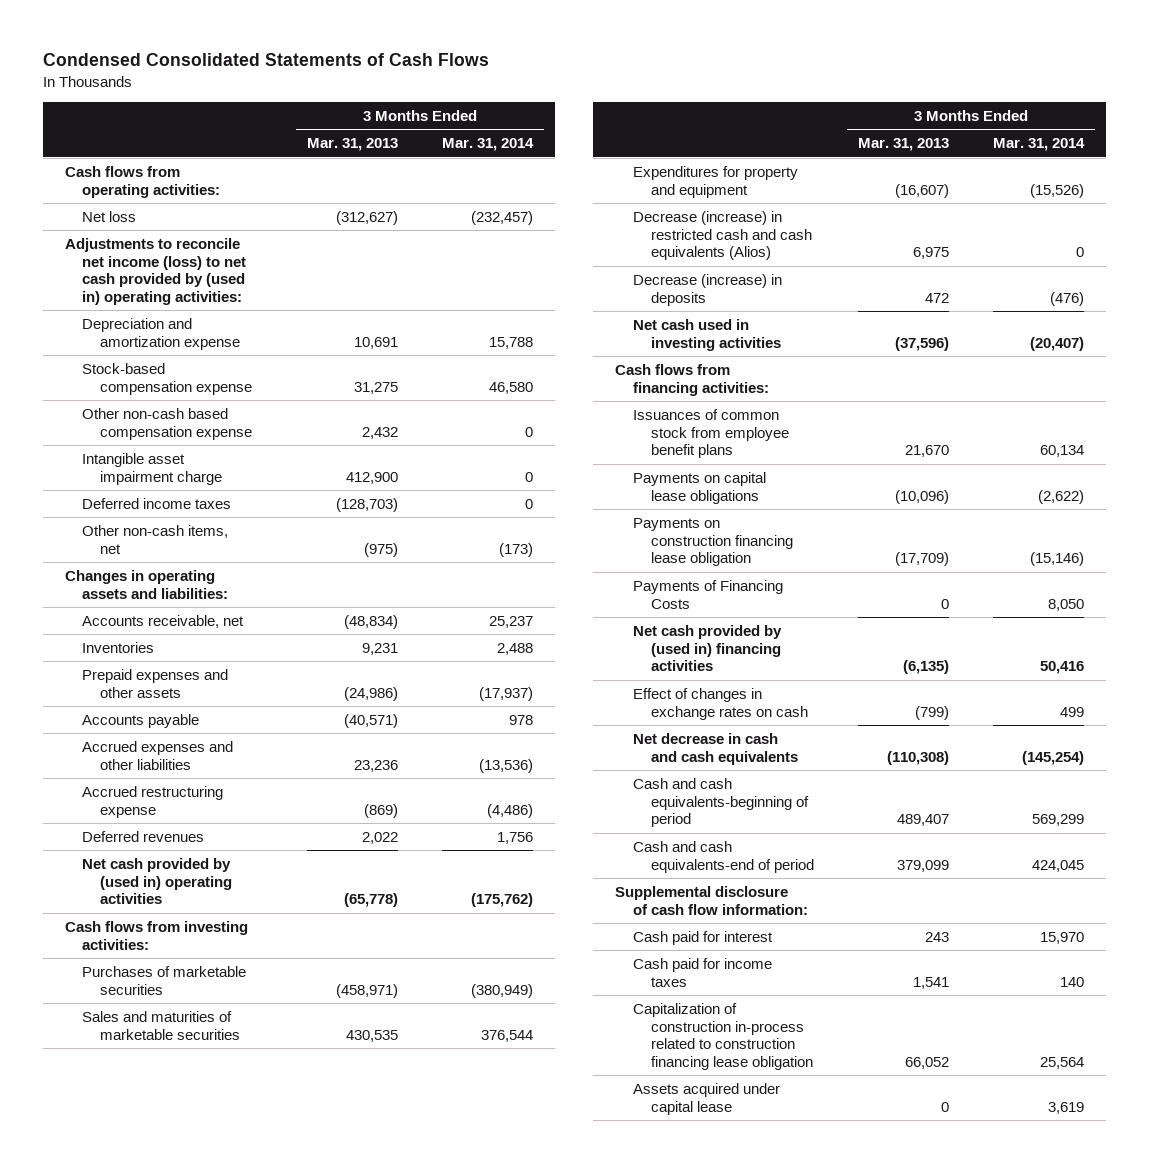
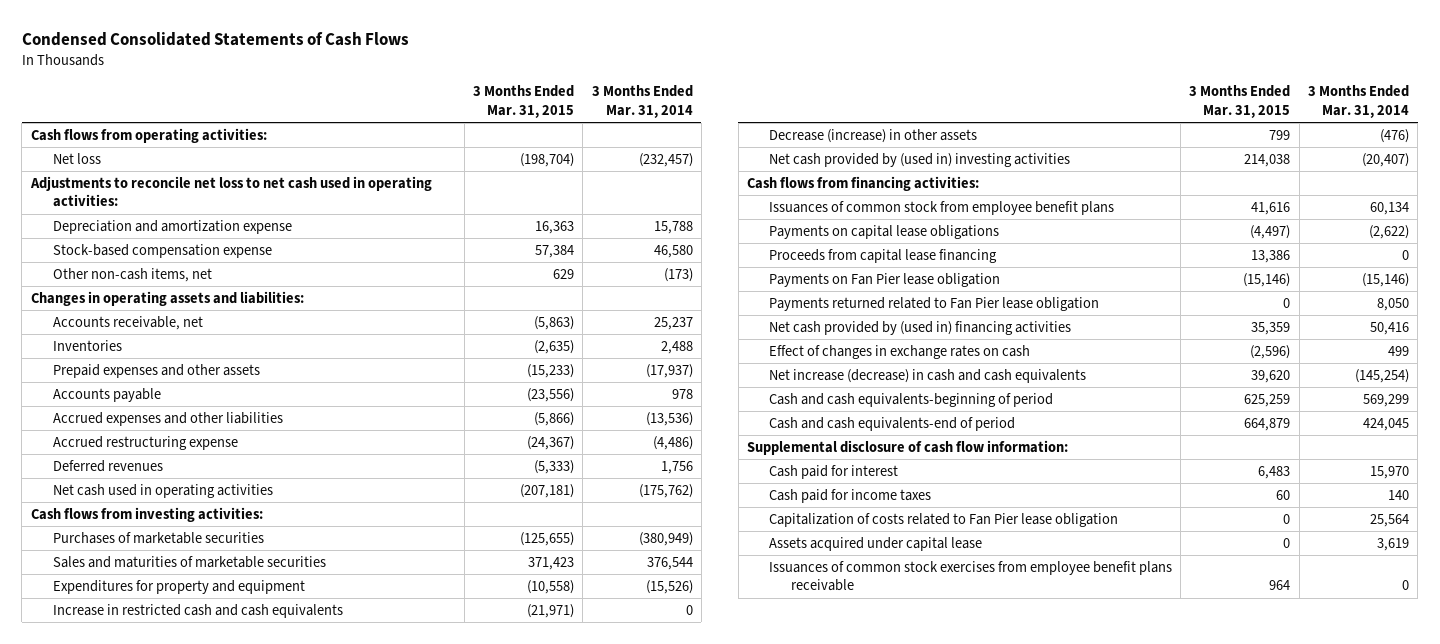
- | 3 Months Ended Mar. 31, 2013 | 3 Months Ended Mar. 31, 2014
+ | 3 Months Ended Mar. 31, 2015 | 3 Months Ended Mar. 31, 2014
- Adjustments to reconcile net income (loss) to net cash provided by (used in) operating activities:
+ Adjustments to reconcile net loss to net cash used in operating activities:
- Other non-cash based compensation expense | 2,432 | 0
- Intangible asset impairment charge | 412,900 | 0
- Deferred income taxes | (128,703) | 0
- Net cash provided by (used in) operating activities | (65,778) | (175,762)
+ Net cash used in operating activities | (207,181) | (175,762)
- Decrease (increase) in restricted cash and cash equivalents (Alios) | 6,975 | 0
- Decrease (increase) in deposits | 472 | (476)
- Net cash used in investing activities | (37,596) | (20,407)
+ Increase in restricted cash and cash equivalents | (21,971) | 0
+ Decrease (increase) in other assets | 799 | (476)
+ Net cash provided by (used in) investing activities | 214,038 | (20,407)
- Payments on construction financing lease obligation | (17,709) | (15,146)
- Payments of Financing Costs | 0 | 8,050
+ Proceeds from capital lease financing | 13,386 | 0
+ Payments on Fan Pier lease obligation | (15,146) | (15,146)
+ Payments returned related to Fan Pier lease obligation | 0 | 8,050
- Net decrease in cash and cash equivalents | (110,308) | (145,254)
+ Net increase (decrease) in cash and cash equivalents | 39,620 | (145,254)
- Capitalization of construction in-process related to construction financing lease obligation | 66,052 | 25,564
+ Capitalization of costs related to Fan Pier lease obligation | 0 | 25,564
+ Issuances of common stock exercises from employee benefit plans receivable | 964 | 0

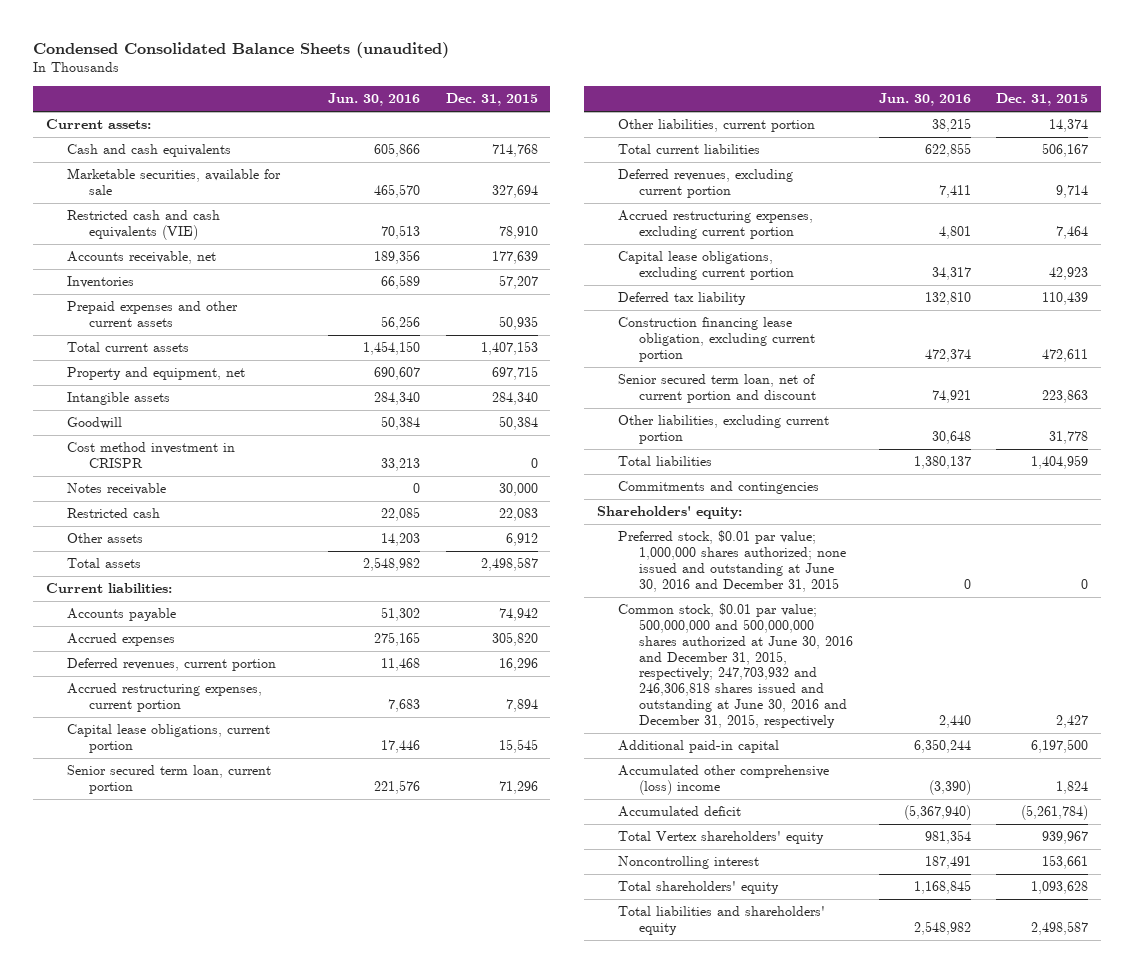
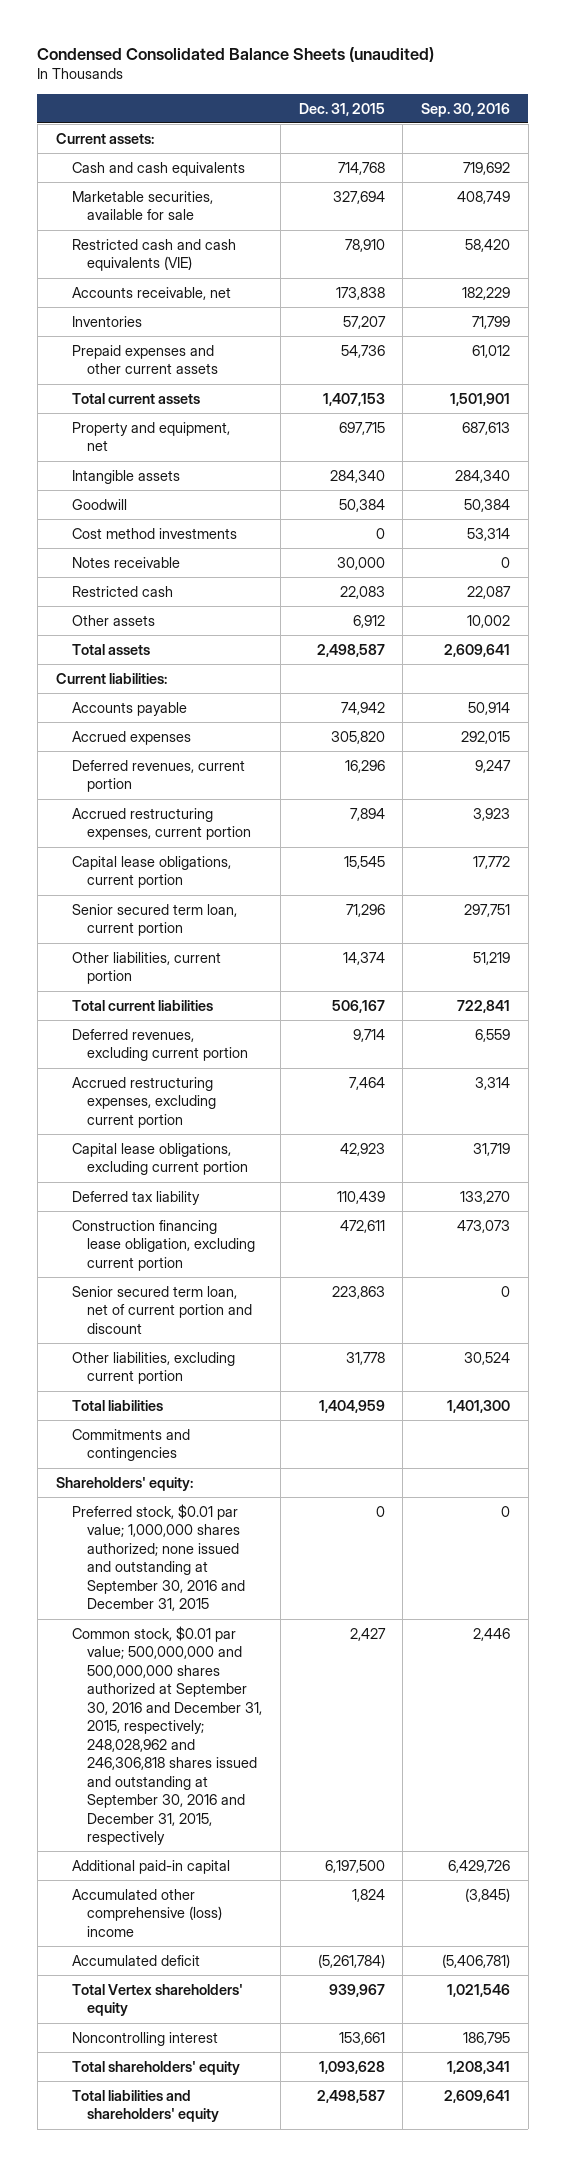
- | Jun. 30, 2016 | Dec. 31, 2015
+ | Dec. 31, 2015 | Sep. 30, 2016
- Accounts receivable, net | 189,356 | 177,639
+ Accounts receivable, net | 173,838 | 182,229
- Prepaid expenses and other current assets | 56,256 | 50,935
+ Prepaid expenses and other current assets | 54,736 | 61,012
- Cost method investment in CRISPR | 33,213 | 0
+ Cost method investments | 0 | 53,314
- Preferred stock, $0.01 par value; 1,000,000 shares authorized; none issued and outstanding at June 30, 2016 and December 31, 2015 | 0 | 0
- Common stock, $0.01 par value; 500,000,000 and 500,000,000 shares authorized at June 30, 2016 and December 31, 2015, respectively; 247,703,932 and 246,306,818 shares issued and outstanding at June 30, 2016 and December 31, 2015, respectively | 2,440 | 2,427
+ Preferred stock, $0.01 par value; 1,000,000 shares authorized; none issued and outstanding at September 30, 2016 and December 31, 2015 | 0 | 0
+ Common stock, $0.01 par value; 500,000,000 and 500,000,000 shares authorized at September 30, 2016 and December 31, 2015, respectively; 248,028,962 and 246,306,818 shares issued and outstanding at September 30, 2016 and December 31, 2015, respectively | 2,427 | 2,446

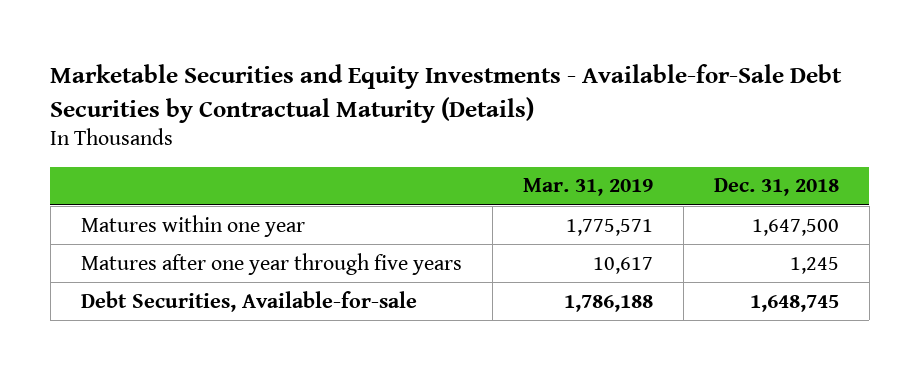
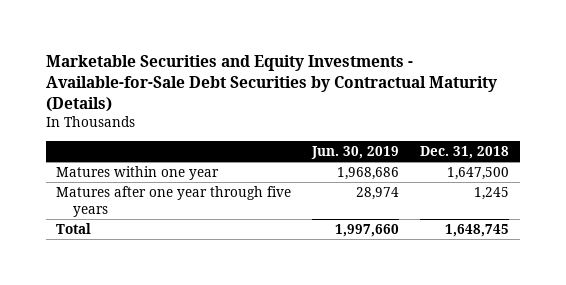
- | Mar. 31, 2019 | Dec. 31, 2018
+ | Jun. 30, 2019 | Dec. 31, 2018
- Debt Securities, Available-for-sale | 1,786,188 | 1,648,745
+ Total | 1,997,660 | 1,648,745

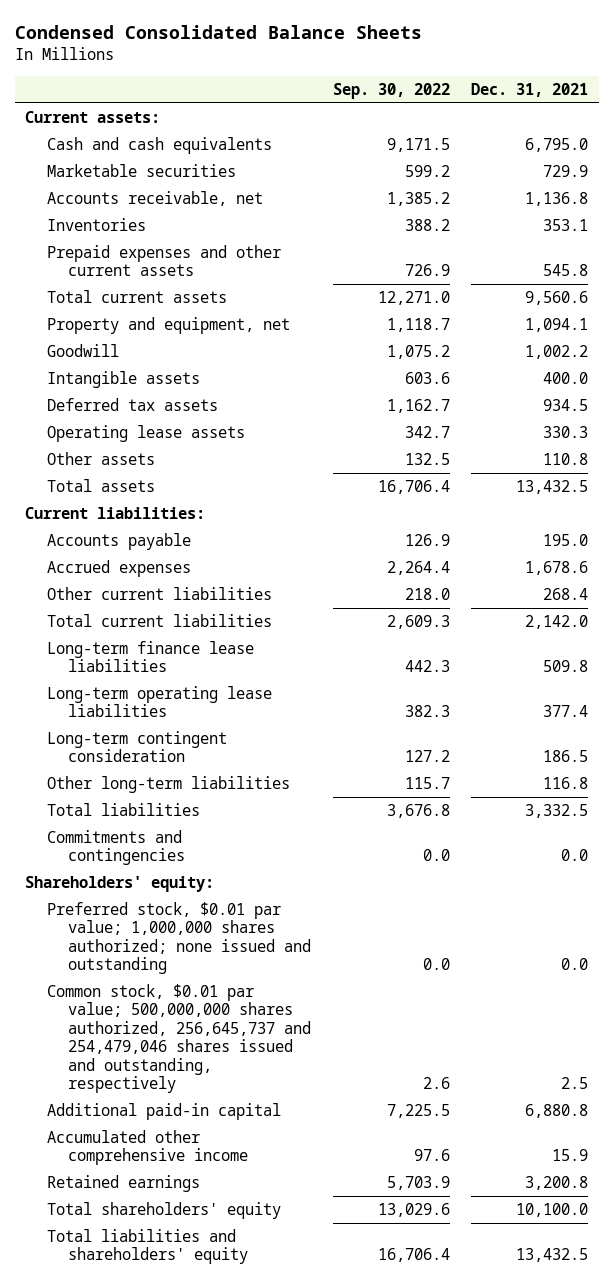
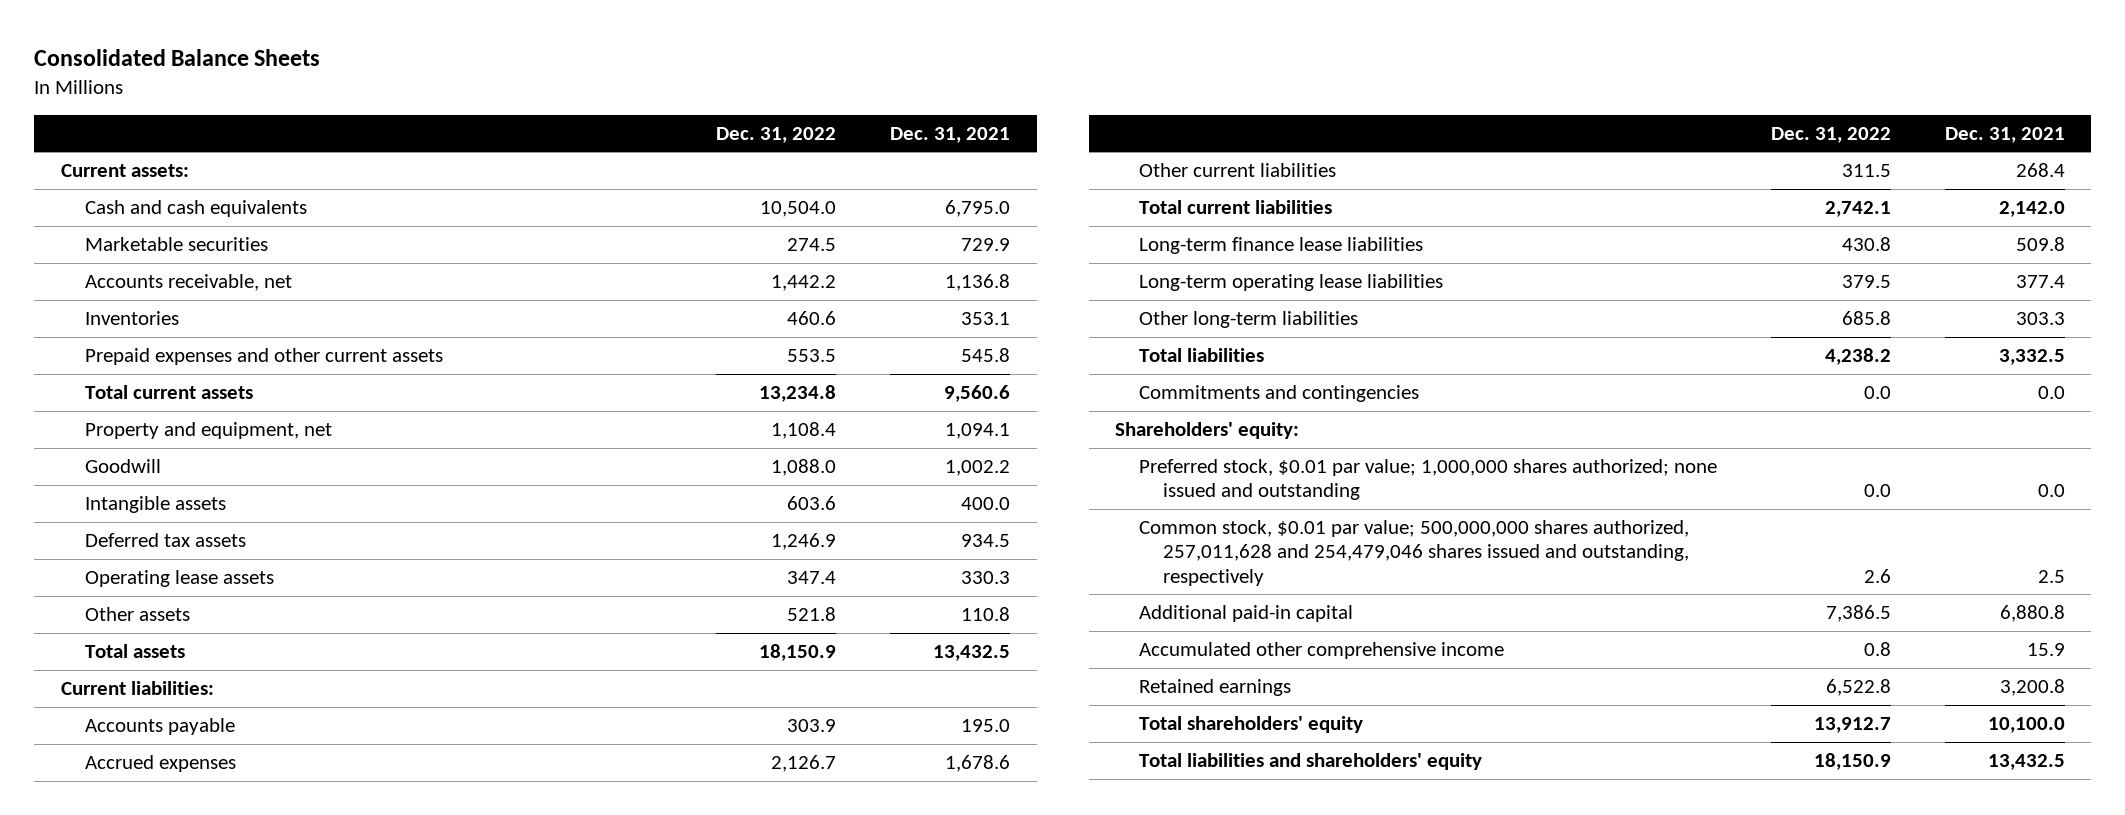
- Condensed Consolidated Balance Sheets
+ Consolidated Balance Sheets
- | Sep. 30, 2022 | Dec. 31, 2021
+ | Dec. 31, 2022 | Dec. 31, 2021
- Long-term contingent consideration | 127.2 | 186.5
- Other long-term liabilities | 115.7 | 116.8
+ Other long-term liabilities | 685.8 | 303.3
- Common stock, $0.01 par value; 500,000,000 shares authorized, 256,645,737 and 254,479,046 shares issued and outstanding, respectively | 2.6 | 2.5
+ Common stock, $0.01 par value; 500,000,000 shares authorized, 257,011,628 and 254,479,046 shares issued and outstanding, respectively | 2.6 | 2.5

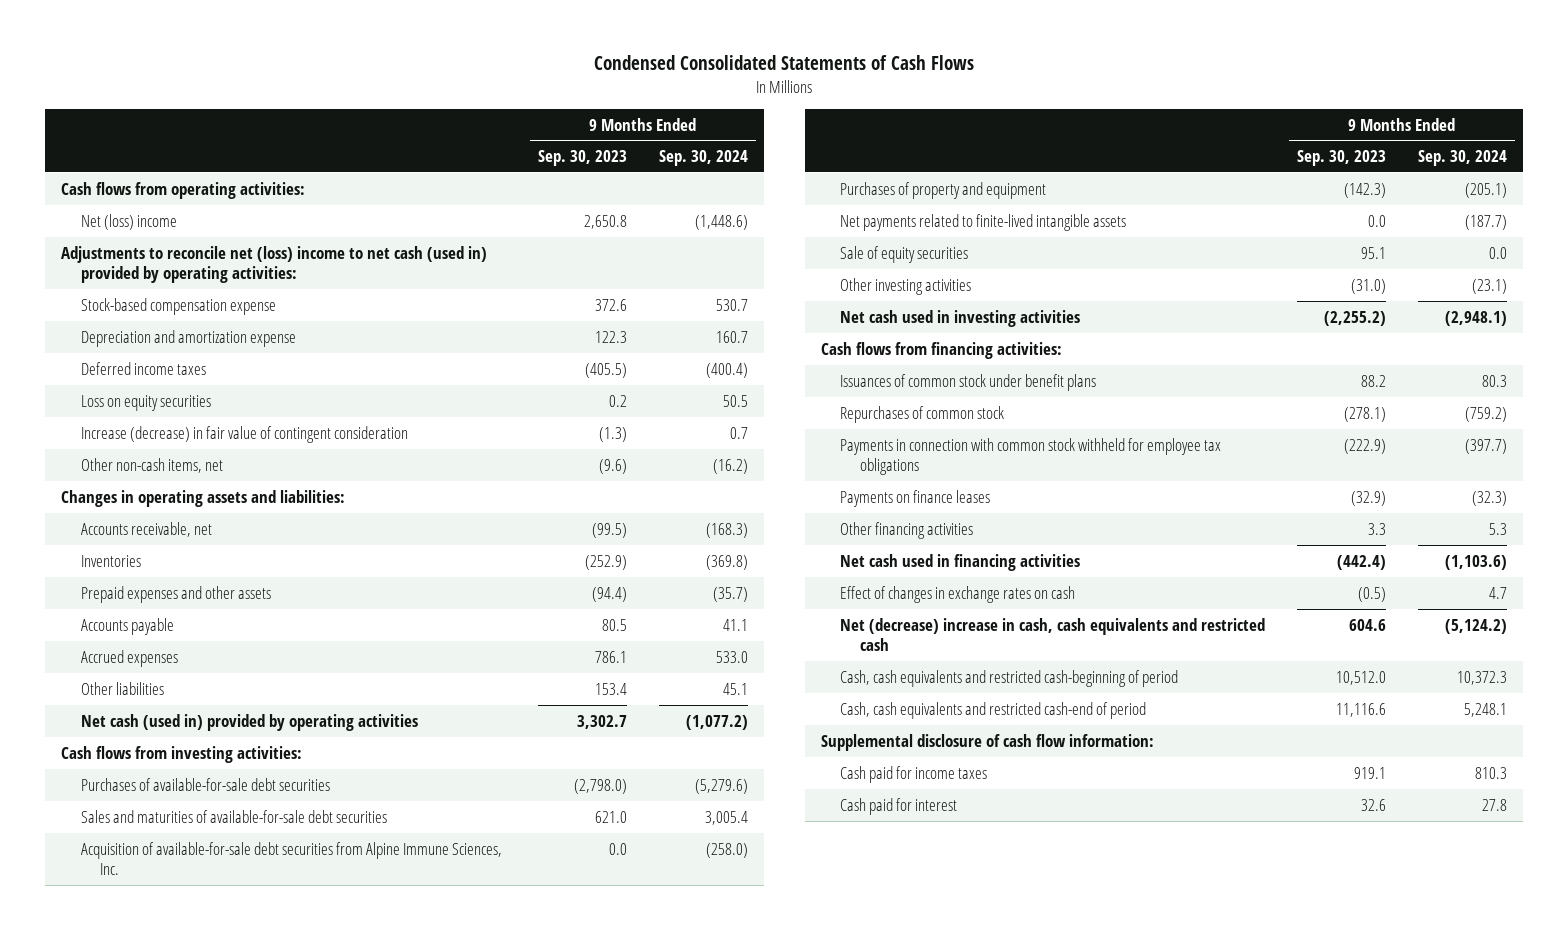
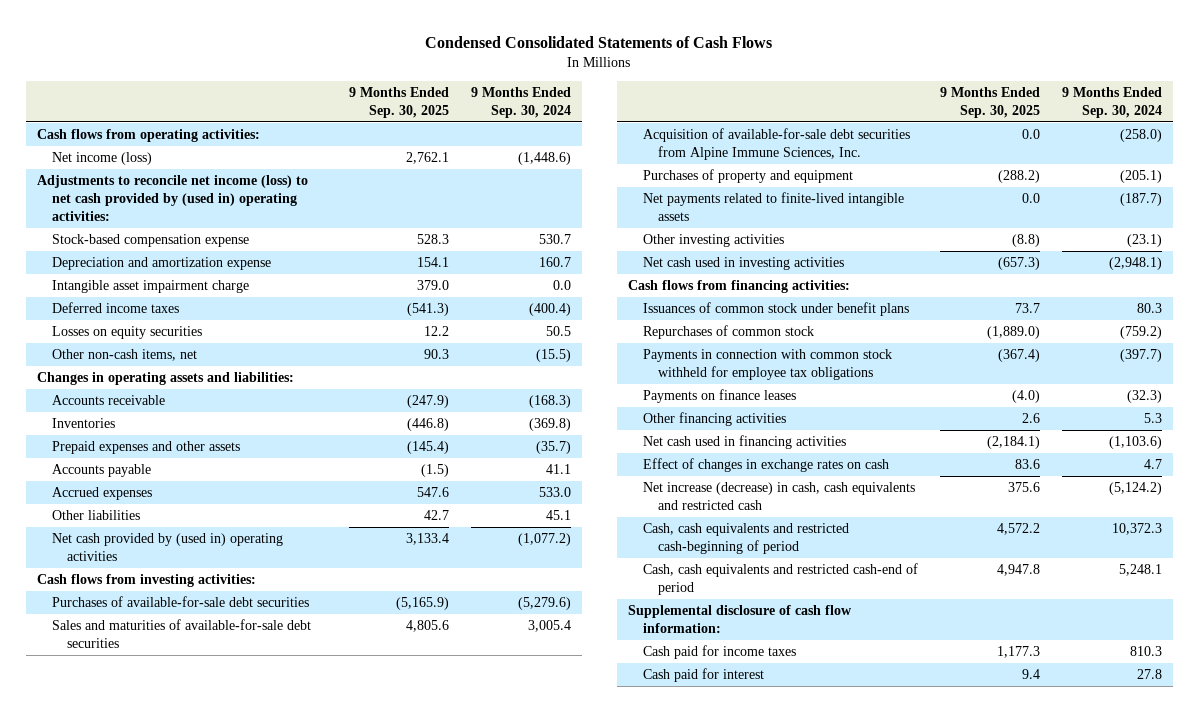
- | 9 Months Ended Sep. 30, 2023 | 9 Months Ended Sep. 30, 2024
+ | 9 Months Ended Sep. 30, 2025 | 9 Months Ended Sep. 30, 2024
- Net (loss) income | 2,650.8 | (1,448.6)
- Adjustments to reconcile net (loss) income to net cash (used in) provided by operating activities:
+ Net income (loss) | 2,762.1 | (1,448.6)
+ Adjustments to reconcile net income (loss) to net cash provided by (used in) operating activities:
+ Intangible asset impairment charge | 379.0 | 0.0
- Loss on equity securities | 0.2 | 50.5
- Increase (decrease) in fair value of contingent consideration | (1.3) | 0.7
- Other non-cash items, net | (9.6) | (16.2)
+ Losses on equity securities | 12.2 | 50.5
+ Other non-cash items, net | 90.3 | (15.5)
- Accounts receivable, net | (99.5) | (168.3)
+ Accounts receivable | (247.9) | (168.3)
- Net cash (used in) provided by operating activities | 3,302.7 | (1,077.2)
+ Net cash provided by (used in) operating activities | 3,133.4 | (1,077.2)
- Sale of equity securities | 95.1 | 0.0
- Net (decrease) increase in cash, cash equivalents and restricted cash | 604.6 | (5,124.2)
+ Net increase (decrease) in cash, cash equivalents and restricted cash | 375.6 | (5,124.2)

